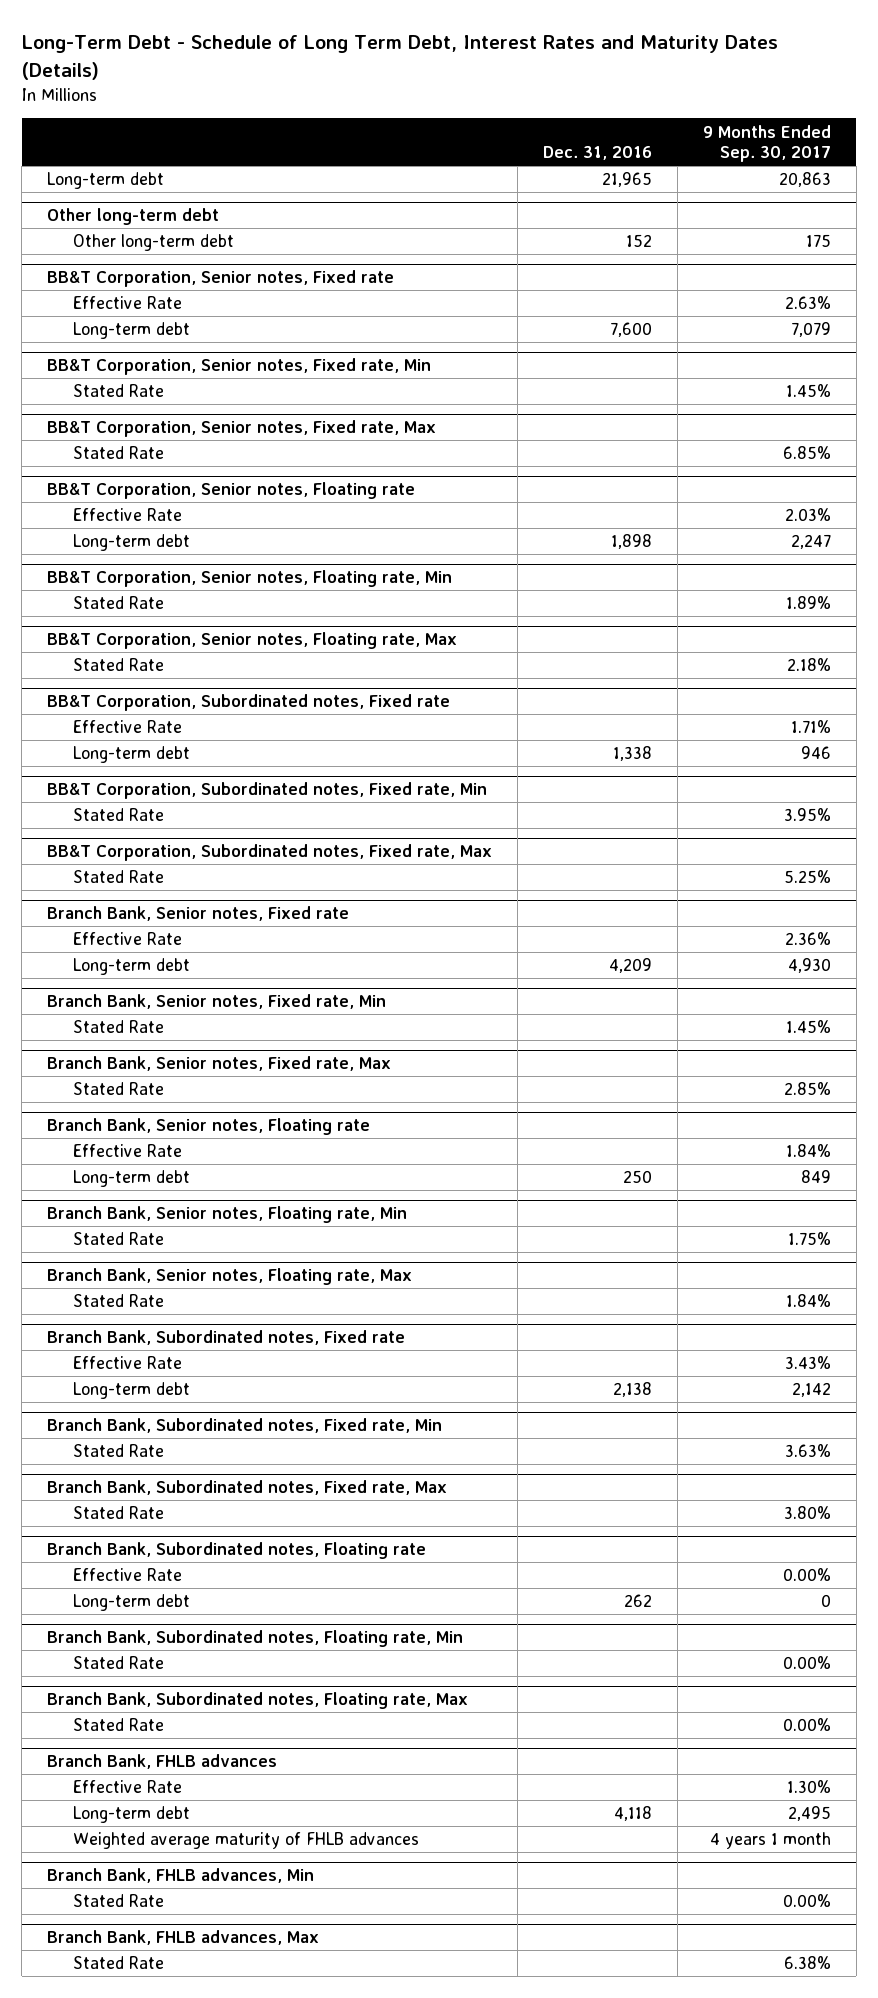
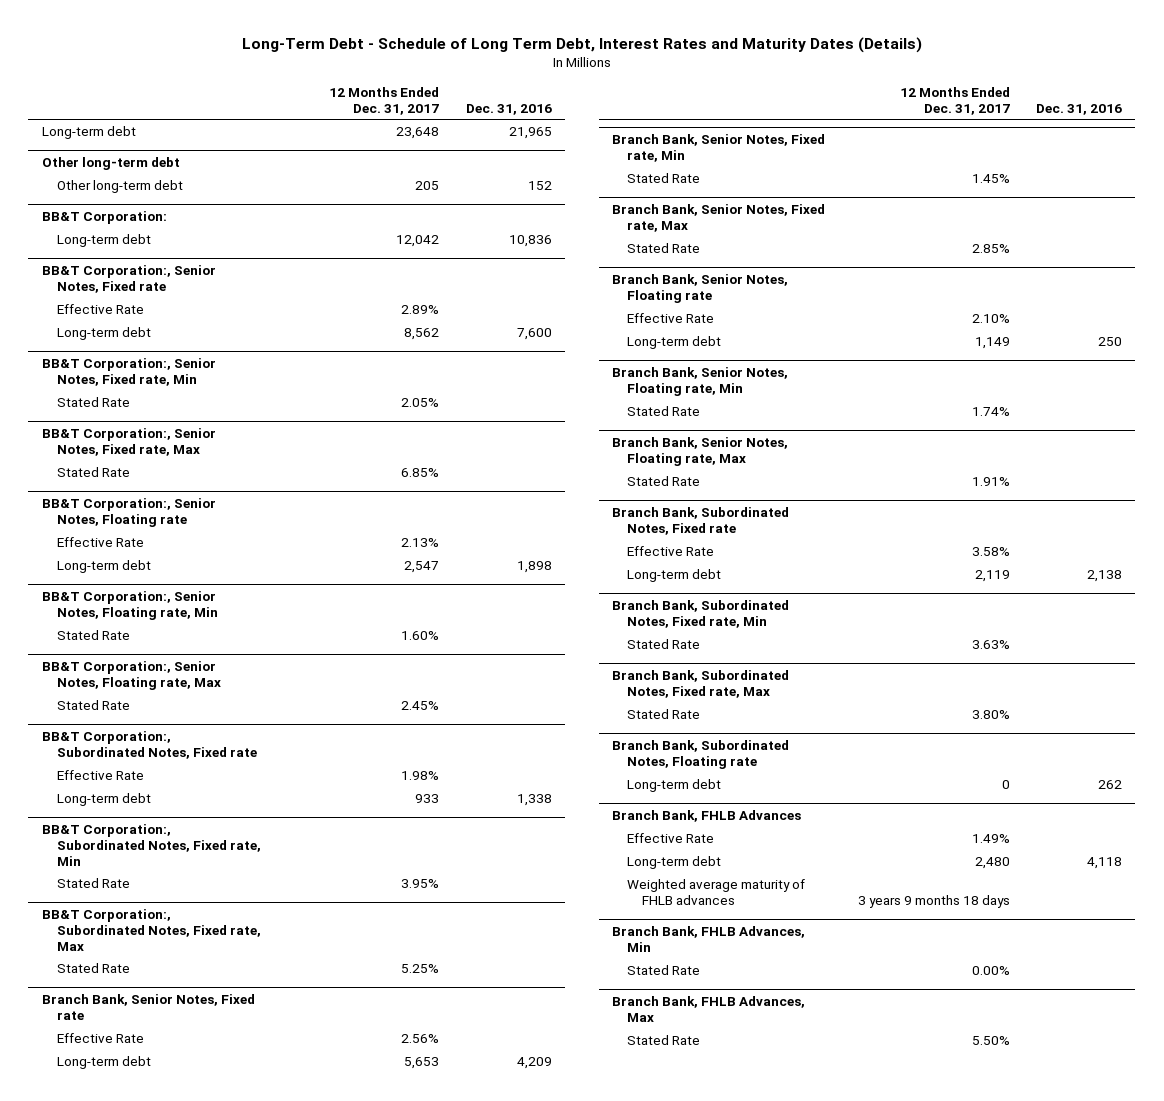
- | Dec. 31, 2016 | 9 Months Ended Sep. 30, 2017
+ | 12 Months Ended Dec. 31, 2017 | Dec. 31, 2016
- BB&T Corporation, Senior notes, Fixed rate
+ BB&T Corporation:
+ Long-term debt | 12,042 | 10,836
+ BB&T Corporation:, Senior Notes, Fixed rate
- BB&T Corporation, Senior notes, Fixed rate, Min
+ BB&T Corporation:, Senior Notes, Fixed rate, Min
- BB&T Corporation, Senior notes, Fixed rate, Max
+ BB&T Corporation:, Senior Notes, Fixed rate, Max
- BB&T Corporation, Senior notes, Floating rate
+ BB&T Corporation:, Senior Notes, Floating rate
- BB&T Corporation, Senior notes, Floating rate, Min
+ BB&T Corporation:, Senior Notes, Floating rate, Min
- BB&T Corporation, Senior notes, Floating rate, Max
+ BB&T Corporation:, Senior Notes, Floating rate, Max
- BB&T Corporation, Subordinated notes, Fixed rate
+ BB&T Corporation:, Subordinated Notes, Fixed rate
- BB&T Corporation, Subordinated notes, Fixed rate, Min
+ BB&T Corporation:, Subordinated Notes, Fixed rate, Min
- BB&T Corporation, Subordinated notes, Fixed rate, Max
+ BB&T Corporation:, Subordinated Notes, Fixed rate, Max
- Branch Bank, Senior notes, Fixed rate
+ Branch Bank, Senior Notes, Fixed rate
- Branch Bank, Senior notes, Fixed rate, Min
+ Branch Bank, Senior Notes, Fixed rate, Min
- Branch Bank, Senior notes, Fixed rate, Max
+ Branch Bank, Senior Notes, Fixed rate, Max
- Branch Bank, Senior notes, Floating rate
+ Branch Bank, Senior Notes, Floating rate
- Branch Bank, Senior notes, Floating rate, Min
+ Branch Bank, Senior Notes, Floating rate, Min
- Branch Bank, Senior notes, Floating rate, Max
+ Branch Bank, Senior Notes, Floating rate, Max
- Branch Bank, Subordinated notes, Fixed rate
+ Branch Bank, Subordinated Notes, Fixed rate
- Branch Bank, Subordinated notes, Fixed rate, Min
+ Branch Bank, Subordinated Notes, Fixed rate, Min
- Branch Bank, Subordinated notes, Fixed rate, Max
+ Branch Bank, Subordinated Notes, Fixed rate, Max
- Branch Bank, Subordinated notes, Floating rate
- Effective Rate | | 0.00%
+ Branch Bank, Subordinated Notes, Floating rate
- Branch Bank, Subordinated notes, Floating rate, Min
- Stated Rate | | 0.00%
- Branch Bank, Subordinated notes, Floating rate, Max
- Stated Rate | | 0.00%
- Branch Bank, FHLB advances
+ Branch Bank, FHLB Advances
- Branch Bank, FHLB advances, Min
+ Branch Bank, FHLB Advances, Min
- Branch Bank, FHLB advances, Max
+ Branch Bank, FHLB Advances, Max

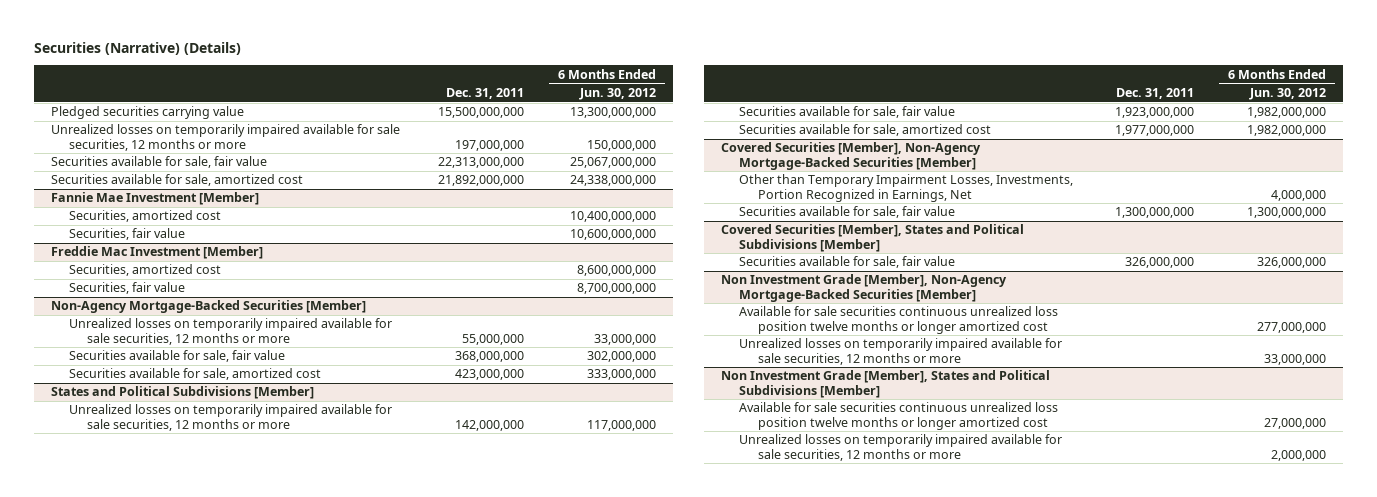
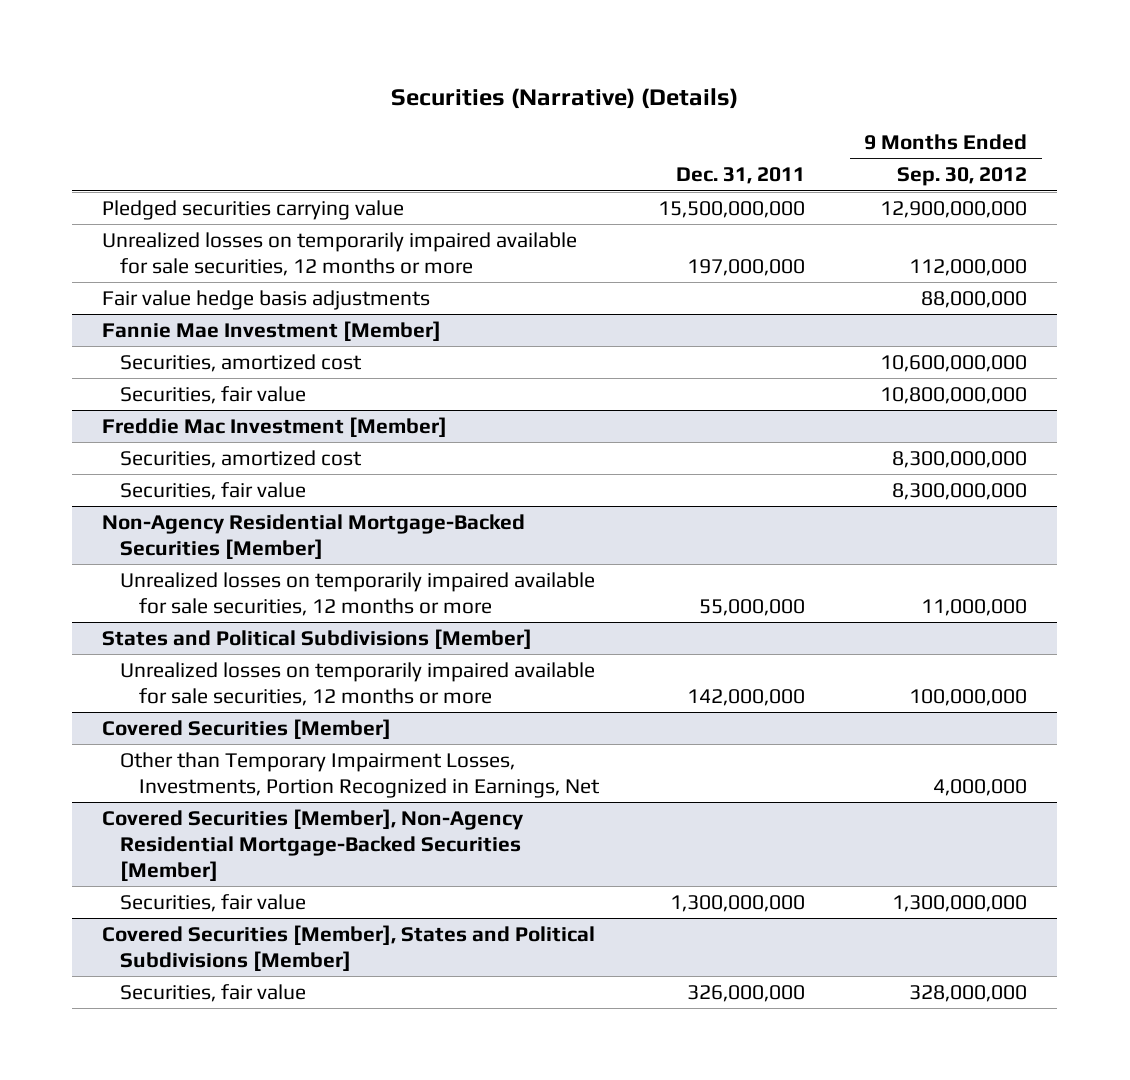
- | Dec. 31, 2011 | 6 Months Ended Jun. 30, 2012
+ | Dec. 31, 2011 | 9 Months Ended Sep. 30, 2012
- Securities available for sale, fair value | 22,313,000,000 | 25,067,000,000
- Securities available for sale, amortized cost | 21,892,000,000 | 24,338,000,000
+ Fair value hedge basis adjustments | | 88,000,000
- Non-Agency Mortgage-Backed Securities [Member]
+ Non-Agency Residential Mortgage-Backed Securities [Member]
- Securities available for sale, fair value | 368,000,000 | 302,000,000
- Securities available for sale, amortized cost | 423,000,000 | 333,000,000
@ States and Political Subdivisions [Member]
- Securities available for sale, fair value | 1,923,000,000 | 1,982,000,000
- Securities available for sale, amortized cost | 1,977,000,000 | 1,982,000,000
- Covered Securities [Member], Non-Agency Mortgage-Backed Securities [Member]
- Other than Temporary Impairment Losses, Investments, Portion Recognized in Earnings, Net | | 4,000,000
- Securities available for sale, fair value | 1,300,000,000 | 1,300,000,000
+ Covered Securities [Member]
+ Other than Temporary Impairment Losses, Investments, Portion Recognized in Earnings, Net | | 4,000,000
+ Covered Securities [Member], Non-Agency Residential Mortgage-Backed Securities [Member]
+ Securities, fair value | 1,300,000,000 | 1,300,000,000
@ Covered Securities [Member], States and Political Subdivisions [Member]
- Securities available for sale, fair value | 326,000,000 | 326,000,000
- Non Investment Grade [Member], Non-Agency Mortgage-Backed Securities [Member]
- Available for sale securities continuous unrealized loss position twelve months or longer amortized cost | | 277,000,000
- Unrealized losses on temporarily impaired available for sale securities, 12 months or more | | 33,000,000
- Non Investment Grade [Member], States and Political Subdivisions [Member]
- Available for sale securities continuous unrealized loss position twelve months or longer amortized cost | | 27,000,000
- Unrealized losses on temporarily impaired available for sale securities, 12 months or more | | 2,000,000
@ Covered Securities [Member], States and Political Subdivisions [Member]
+ Securities, fair value | 326,000,000 | 328,000,000

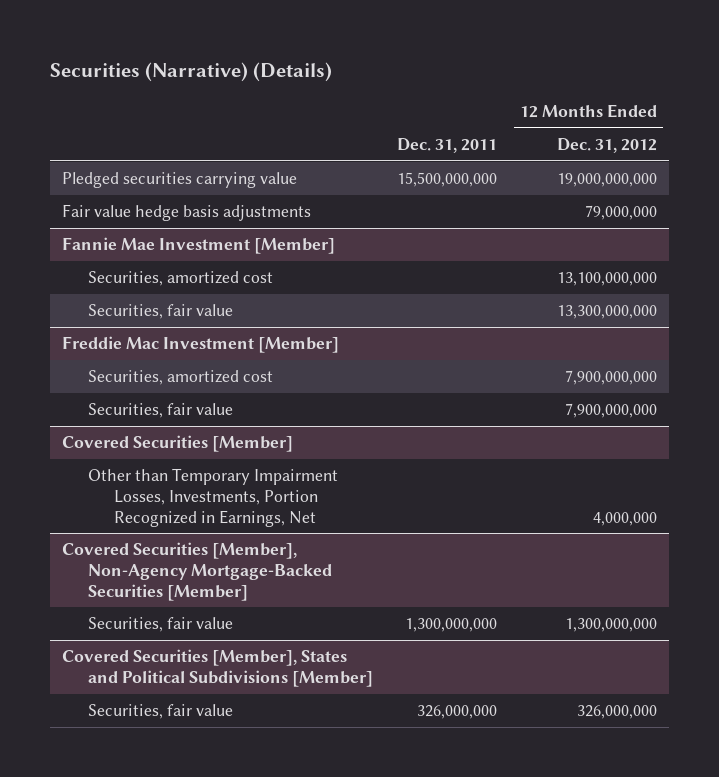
- | Dec. 31, 2011 | 9 Months Ended Sep. 30, 2012
+ | Dec. 31, 2011 | 12 Months Ended Dec. 31, 2012
- Unrealized losses on temporarily impaired available for sale securities, 12 months or more | 197,000,000 | 112,000,000
- Non-Agency Residential Mortgage-Backed Securities [Member]
- Unrealized losses on temporarily impaired available for sale securities, 12 months or more | 55,000,000 | 11,000,000
- States and Political Subdivisions [Member]
- Unrealized losses on temporarily impaired available for sale securities, 12 months or more | 142,000,000 | 100,000,000
- Covered Securities [Member], Non-Agency Residential Mortgage-Backed Securities [Member]
+ Covered Securities [Member], Non-Agency Mortgage-Backed Securities [Member]

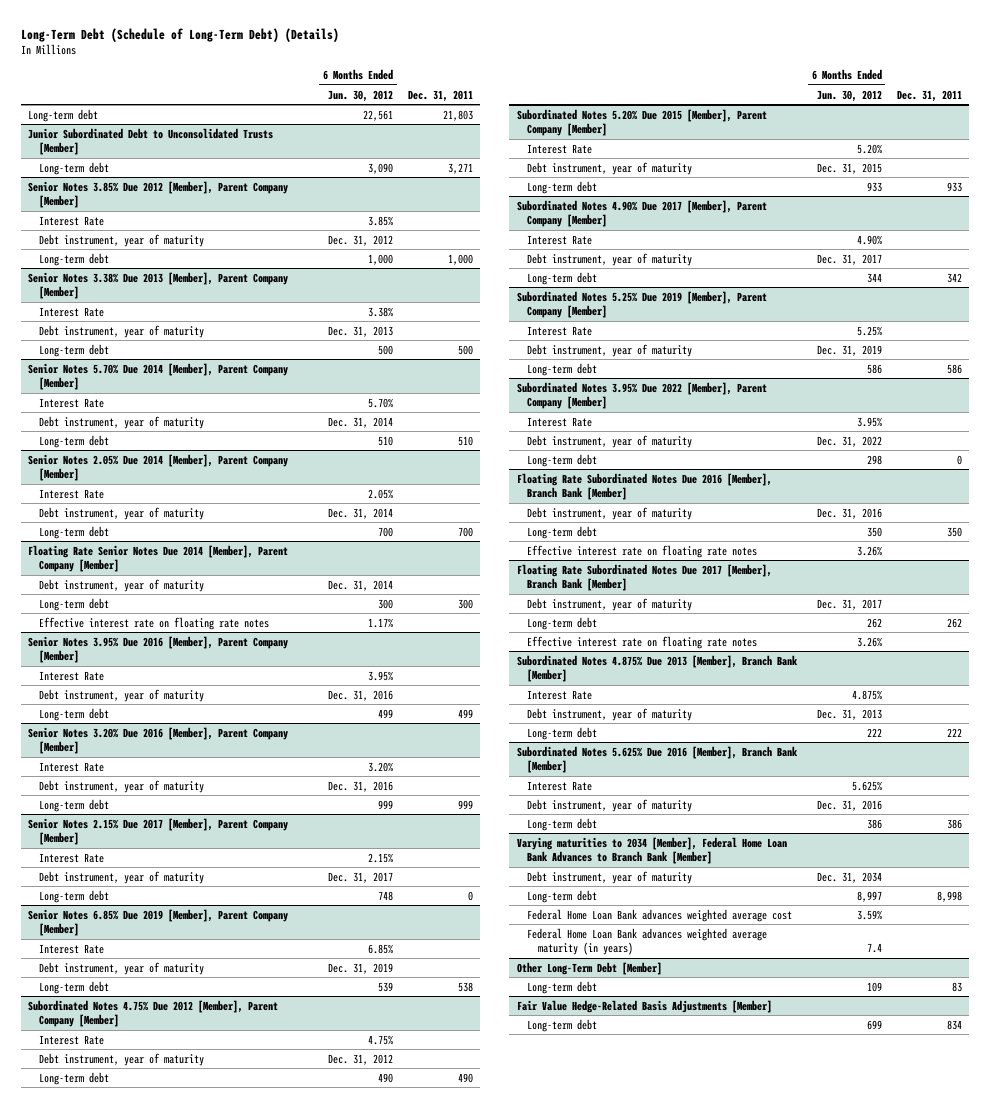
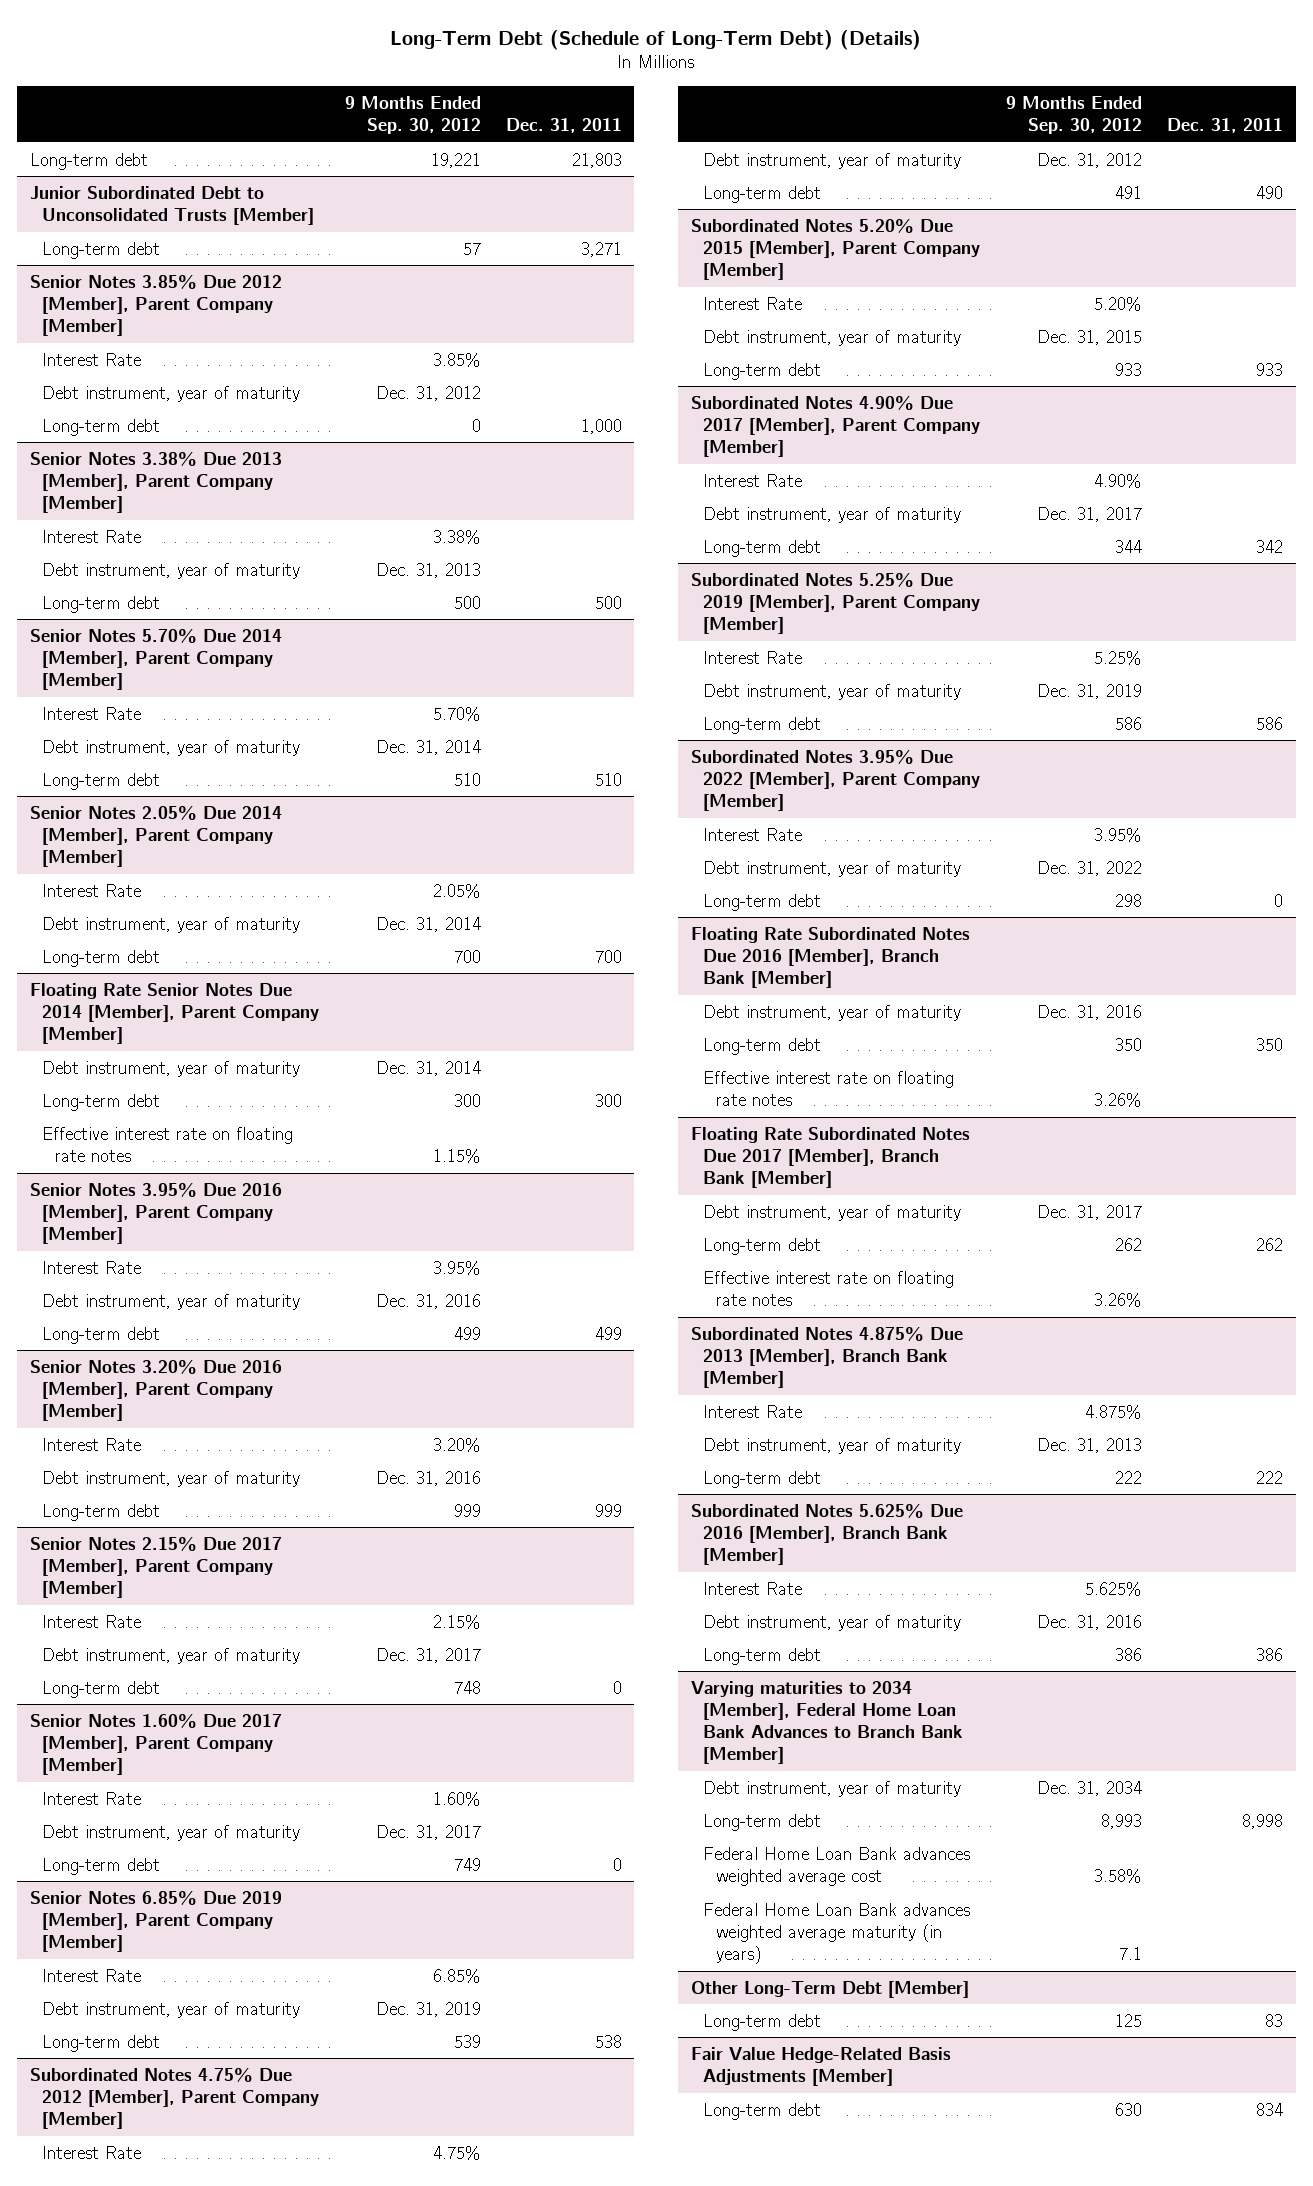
- | 6 Months Ended Jun. 30, 2012 | Dec. 31, 2011
+ | 9 Months Ended Sep. 30, 2012 | Dec. 31, 2011
+ Senior Notes 1.60% Due 2017 [Member], Parent Company [Member]
+ Interest Rate | 1.60% |
+ Debt instrument, year of maturity | Dec. 31, 2017 |
+ Long-term debt | 749 | 0

